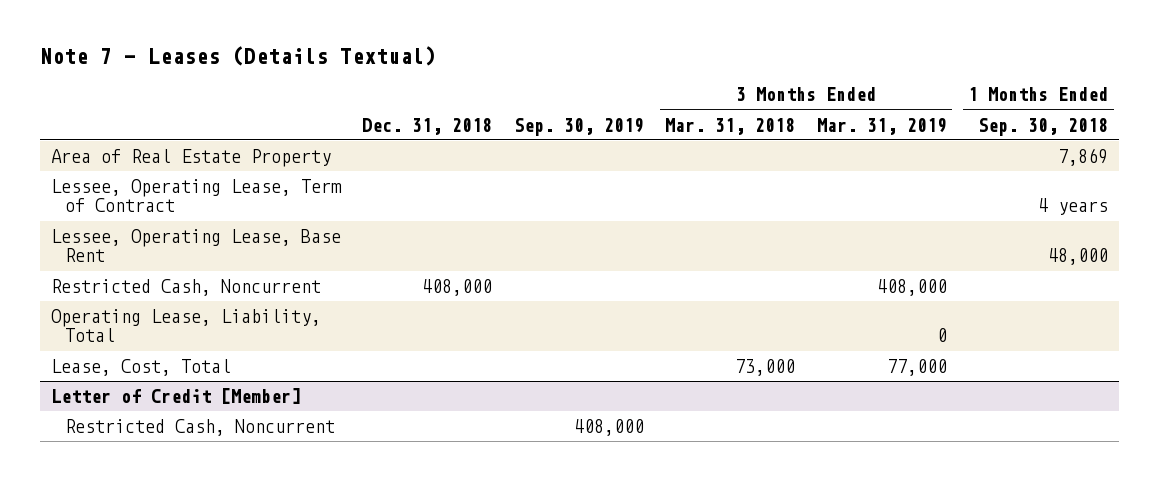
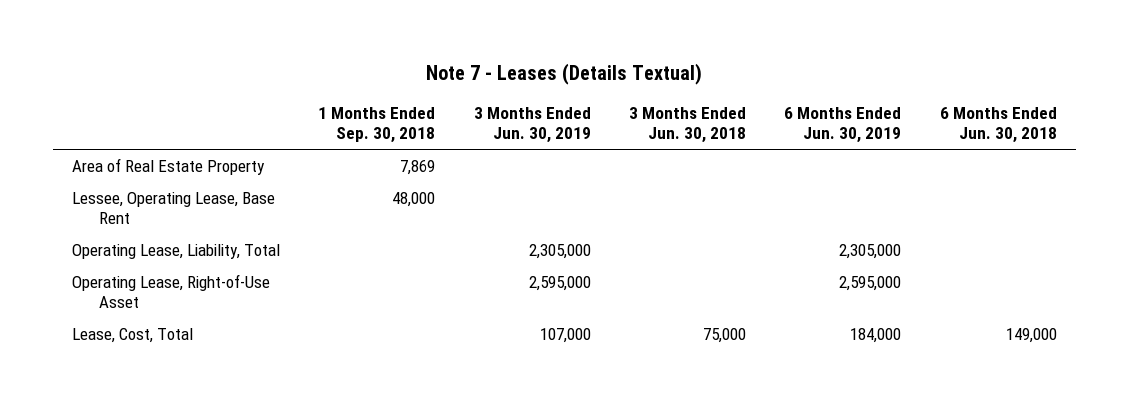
- | Dec. 31, 2018 | Sep. 30, 2019 | 3 Months Ended Mar. 31, 2018 | 3 Months Ended Mar. 31, 2019 | 1 Months Ended Sep. 30, 2018
+ | 1 Months Ended Sep. 30, 2018 | 3 Months Ended Jun. 30, 2019 | 3 Months Ended Jun. 30, 2018 | 6 Months Ended Jun. 30, 2019 | 6 Months Ended Jun. 30, 2018
- Lessee, Operating Lease, Term of Contract | | | | | 4 years
- Restricted Cash, Noncurrent | 408,000 | | | 408,000 |
+ Operating Lease, Right-of-Use Asset | | 2,595,000 | | 2,595,000 |
- Letter of Credit [Member]
- Restricted Cash, Noncurrent | | 408,000 | | |

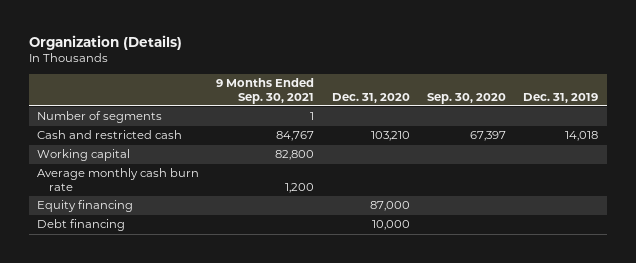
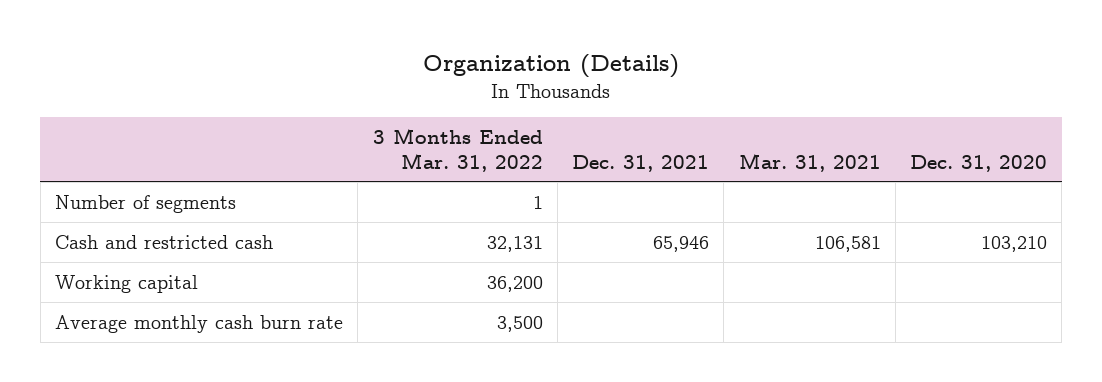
- | 9 Months Ended Sep. 30, 2021 | Dec. 31, 2020 | Sep. 30, 2020 | Dec. 31, 2019
+ | 3 Months Ended Mar. 31, 2022 | Dec. 31, 2021 | Mar. 31, 2021 | Dec. 31, 2020
- Equity financing | | 87,000 | |
- Debt financing | | 10,000 | |

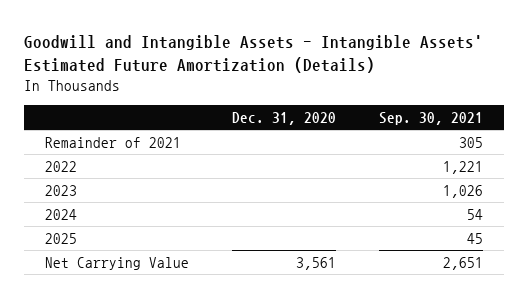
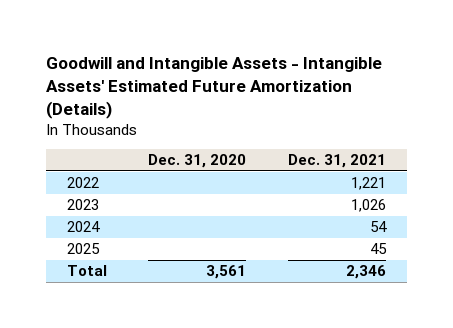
- | Dec. 31, 2020 | Sep. 30, 2021
+ | Dec. 31, 2020 | Dec. 31, 2021
- Remainder of 2021 | | 305
- Net Carrying Value | 3,561 | 2,651
+ Total | 3,561 | 2,346

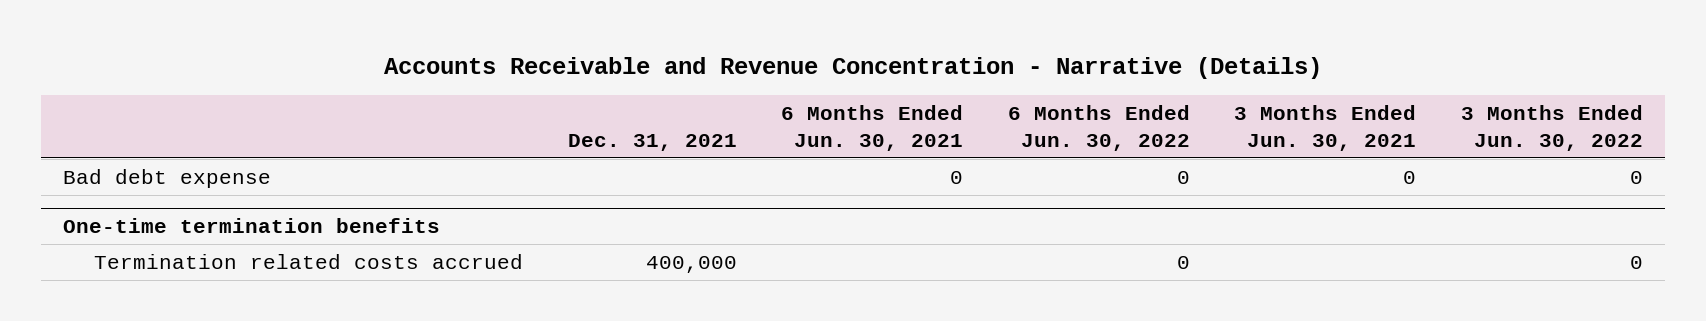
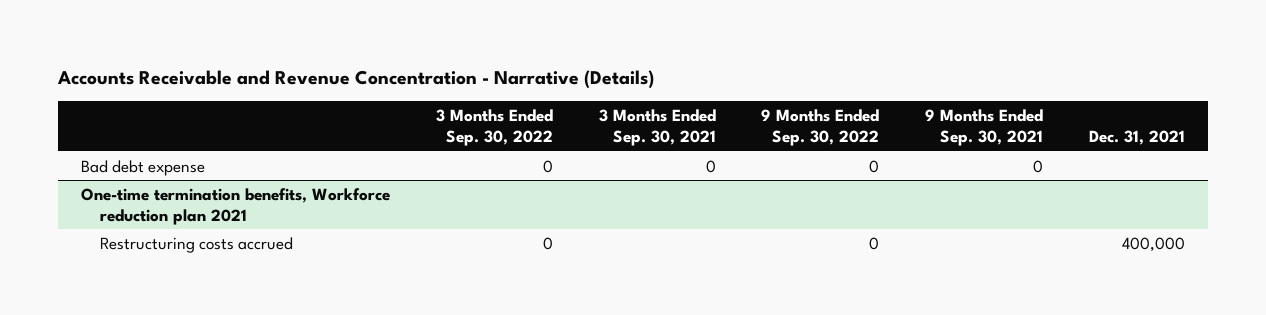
- | Dec. 31, 2021 | 6 Months Ended Jun. 30, 2021 | 6 Months Ended Jun. 30, 2022 | 3 Months Ended Jun. 30, 2021 | 3 Months Ended Jun. 30, 2022
+ | 3 Months Ended Sep. 30, 2022 | 3 Months Ended Sep. 30, 2021 | 9 Months Ended Sep. 30, 2022 | 9 Months Ended Sep. 30, 2021 | Dec. 31, 2021
- One-time termination benefits
- Termination related costs accrued | 400,000 | | 0 | | 0
+ One-time termination benefits, Workforce reduction plan 2021
+ Restructuring costs accrued | 0 | | 0 | | 400,000

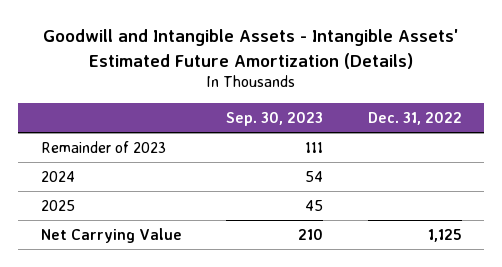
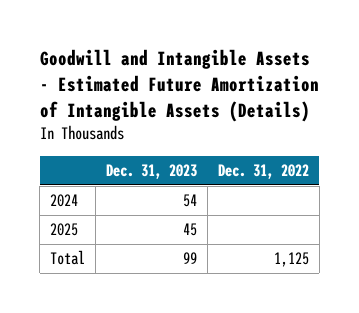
- Goodwill and Intangible Assets - Intangible Assets' Estimated Future Amortization (Details)
+ Goodwill and Intangible Assets - Estimated Future Amortization of Intangible Assets (Details)
- | Sep. 30, 2023 | Dec. 31, 2022
+ | Dec. 31, 2023 | Dec. 31, 2022
- Remainder of 2023 | 111 |
- Net Carrying Value | 210 | 1,125
+ Total | 99 | 1,125

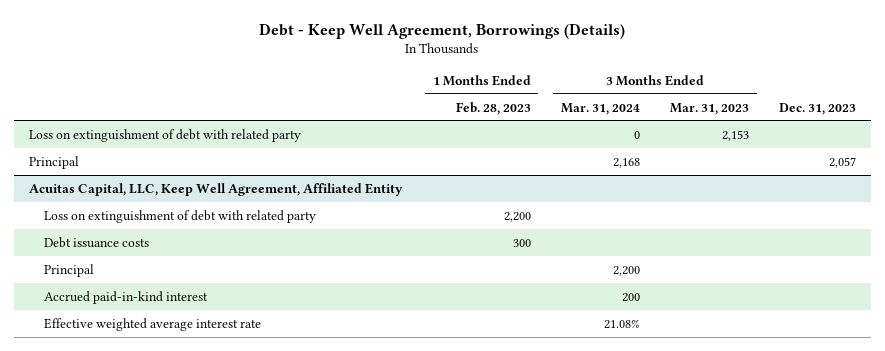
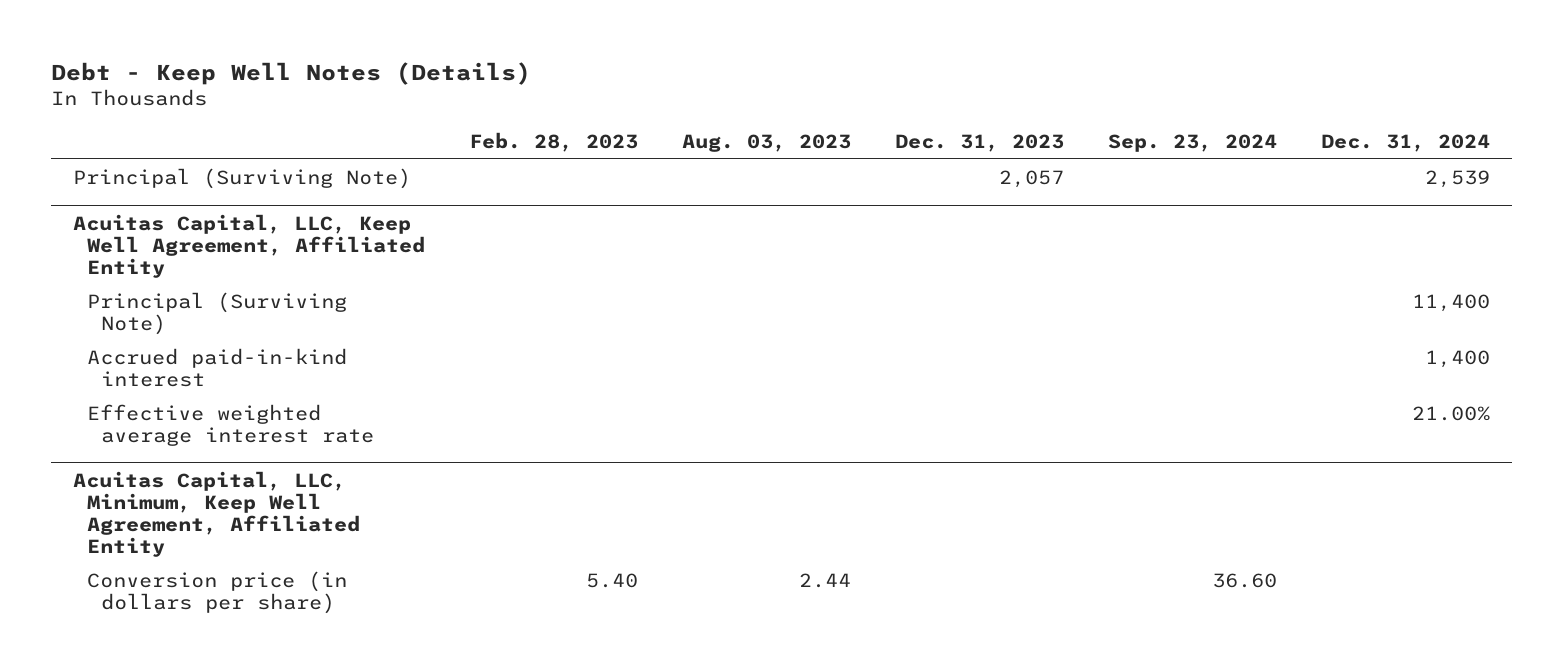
- Debt - Keep Well Agreement, Borrowings (Details)
+ Debt - Keep Well Notes (Details)
- | 1 Months Ended Feb. 28, 2023 | 3 Months Ended Mar. 31, 2024 | 3 Months Ended Mar. 31, 2023 | Dec. 31, 2023
+ | Feb. 28, 2023 | Aug. 03, 2023 | Dec. 31, 2023 | Sep. 23, 2024 | Dec. 31, 2024
- Loss on extinguishment of debt with related party | | 0 | 2,153 |
- Principal | | 2,168 | | 2,057
+ Principal (Surviving Note) | | | 2,057 | | 2,539
@ Acuitas Capital, LLC, Keep Well Agreement, Affiliated Entity
- Loss on extinguishment of debt with related party | 2,200 | | |
- Debt issuance costs | 300 | | |
- Principal | | 2,200 | |
+ Principal (Surviving Note) | | | | | 11,400
+ Acuitas Capital, LLC, Minimum, Keep Well Agreement, Affiliated Entity
+ Conversion price (in dollars per share) | 5.40 | 2.44 | | 36.60 |

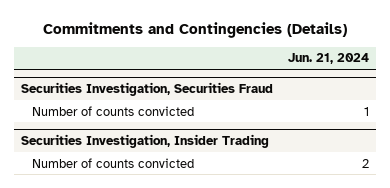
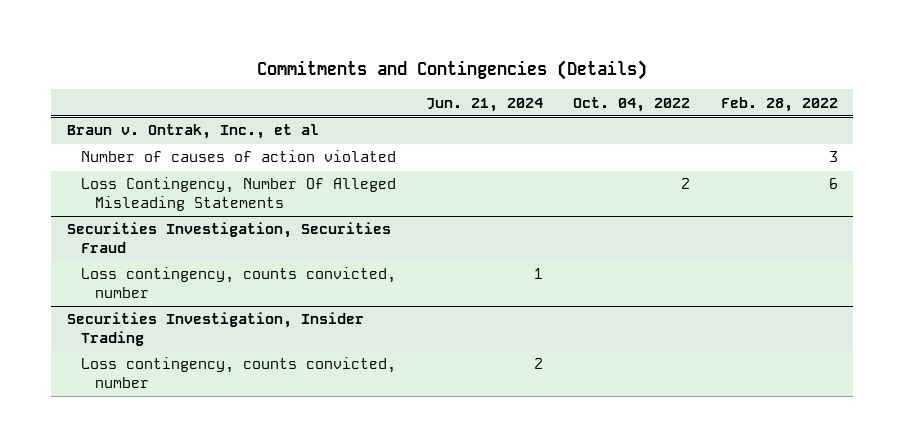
- | Jun. 21, 2024
+ | Jun. 21, 2024 | Oct. 04, 2022 | Feb. 28, 2022
+ Braun v. Ontrak, Inc., et al
+ Number of causes of action violated | | | 3
+ Loss Contingency, Number Of Alleged Misleading Statements | | 2 | 6
@ Securities Investigation, Securities Fraud
- Number of counts convicted | 1
+ Loss contingency, counts convicted, number | 1 | |
@ Securities Investigation, Insider Trading
- Number of counts convicted | 2
+ Loss contingency, counts convicted, number | 2 | |

